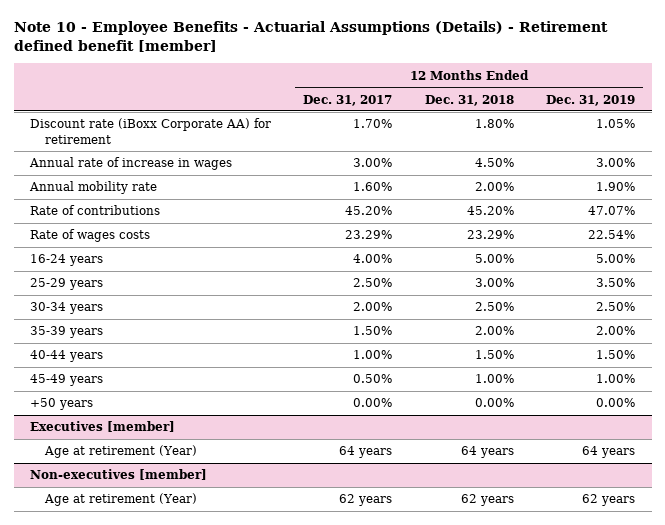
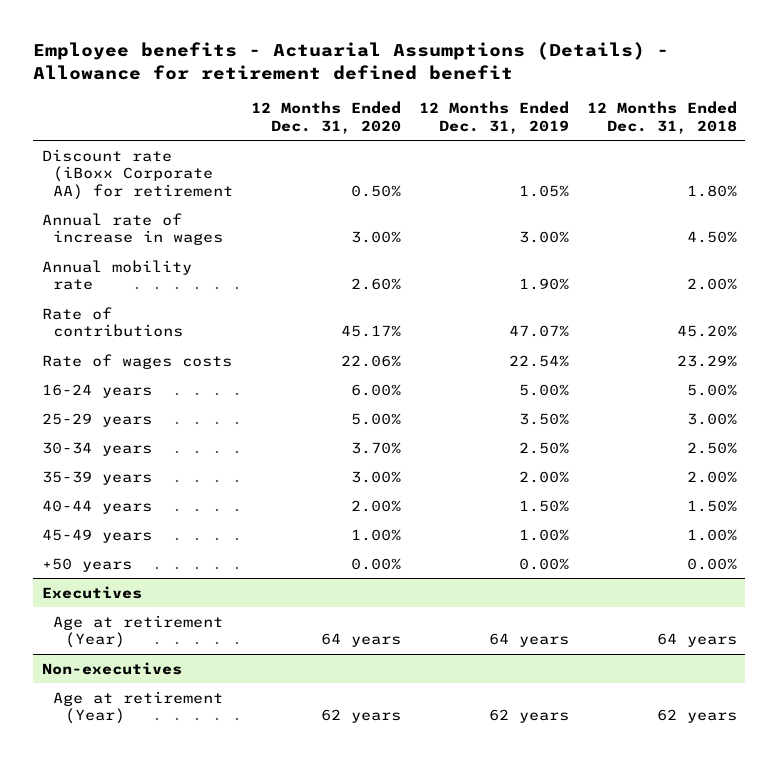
- Note 10 - Employee Benefits - Actuarial Assumptions (Details) - Retirement defined benefit [member]
+ Employee benefits - Actuarial Assumptions (Details) - Allowance for retirement defined benefit
- | 12 Months Ended Dec. 31, 2017 | 12 Months Ended Dec. 31, 2018 | 12 Months Ended Dec. 31, 2019
+ | 12 Months Ended Dec. 31, 2020 | 12 Months Ended Dec. 31, 2019 | 12 Months Ended Dec. 31, 2018
- Executives [member]
+ Executives
- Non-executives [member]
+ Non-executives

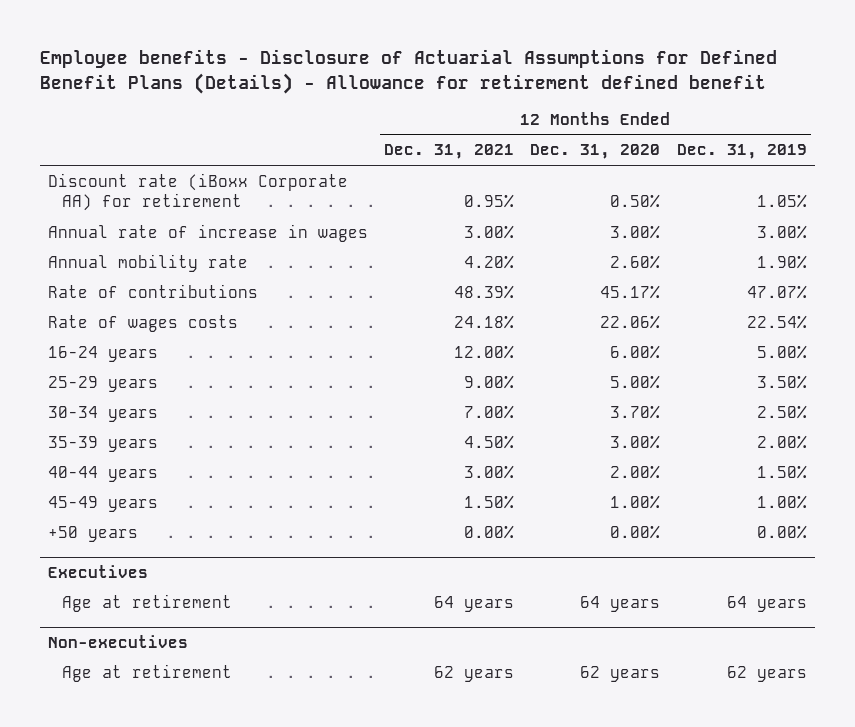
- Employee benefits - Actuarial Assumptions (Details) - Allowance for retirement defined benefit
+ Employee benefits - Disclosure of Actuarial Assumptions for Defined Benefit Plans (Details) - Allowance for retirement defined benefit
- | 12 Months Ended Dec. 31, 2020 | 12 Months Ended Dec. 31, 2019 | 12 Months Ended Dec. 31, 2018
+ | 12 Months Ended Dec. 31, 2021 | 12 Months Ended Dec. 31, 2020 | 12 Months Ended Dec. 31, 2019
@ Executives
- Age at retirement (Year) | 64 years | 64 years | 64 years
+ Age at retirement | 64 years | 64 years | 64 years
@ Non-executives
- Age at retirement (Year) | 62 years | 62 years | 62 years
+ Age at retirement | 62 years | 62 years | 62 years

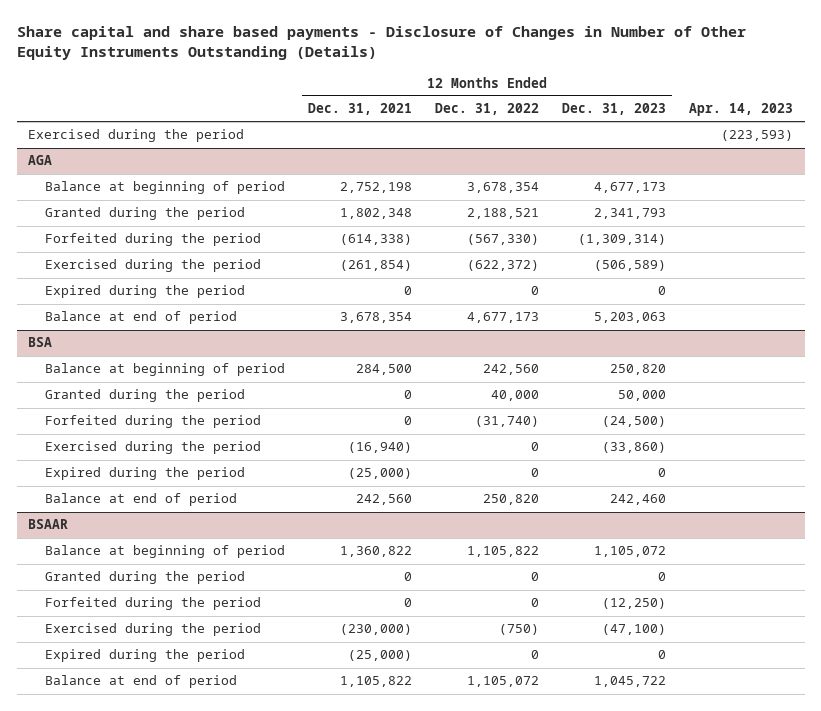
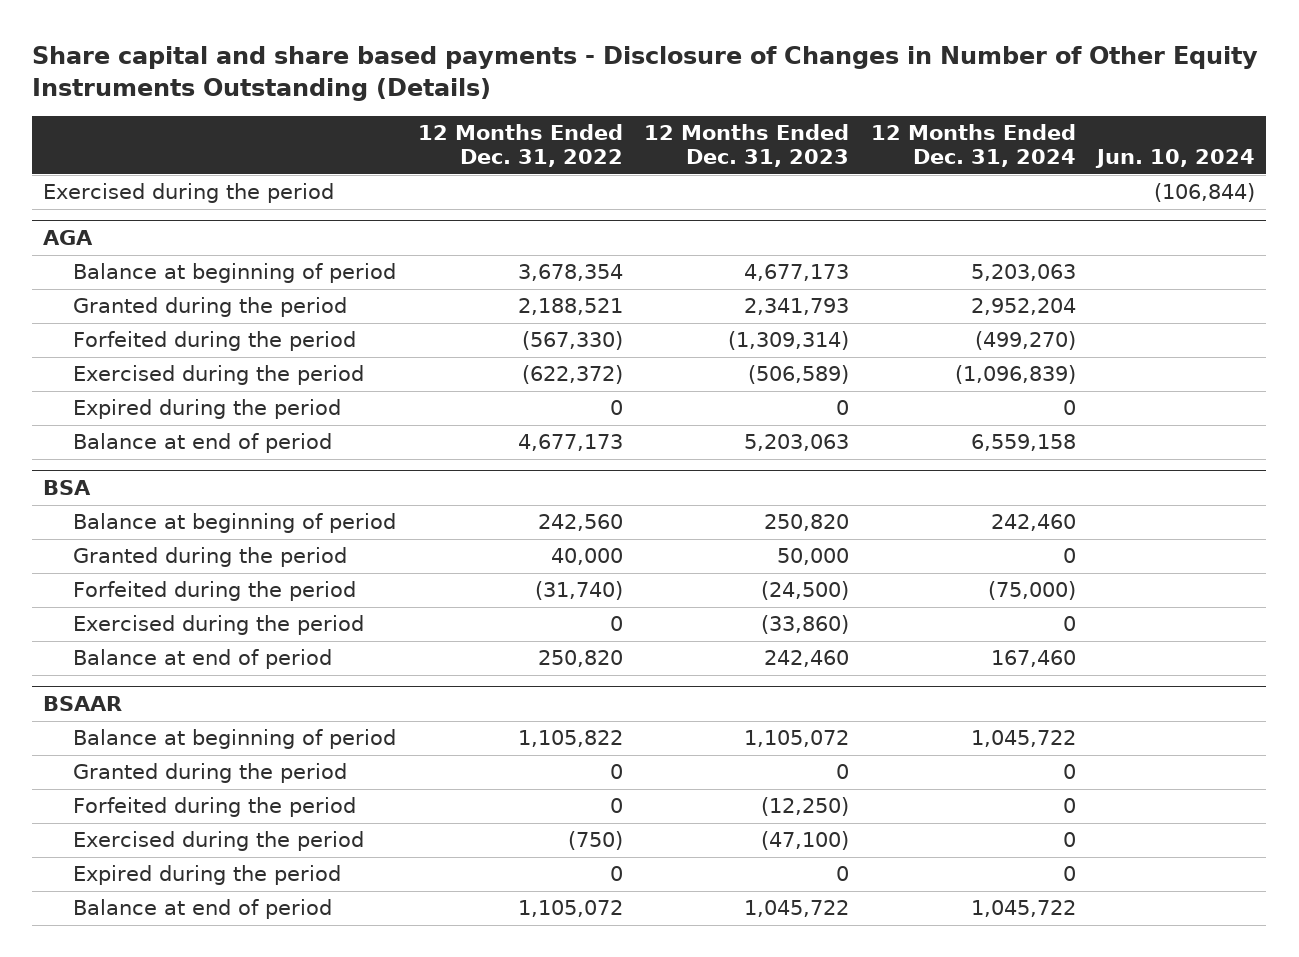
- | 12 Months Ended Dec. 31, 2021 | 12 Months Ended Dec. 31, 2022 | 12 Months Ended Dec. 31, 2023 | Apr. 14, 2023
+ | 12 Months Ended Dec. 31, 2022 | 12 Months Ended Dec. 31, 2023 | 12 Months Ended Dec. 31, 2024 | Jun. 10, 2024
@ BSA
- Expired during the period | (25,000) | 0 | 0 |

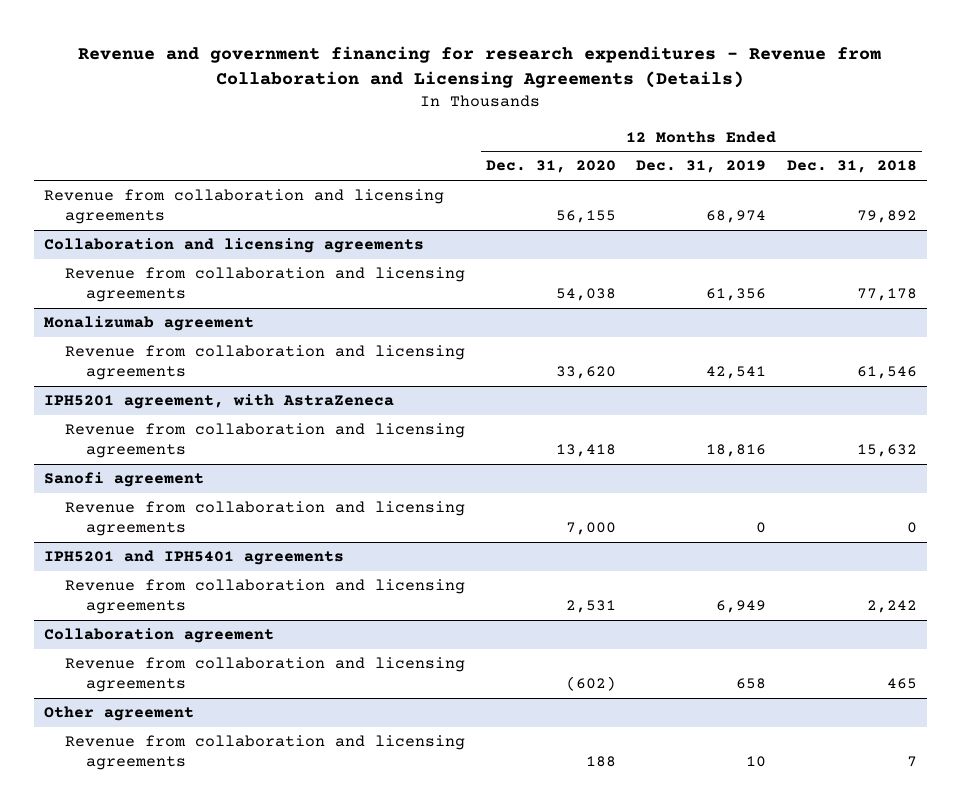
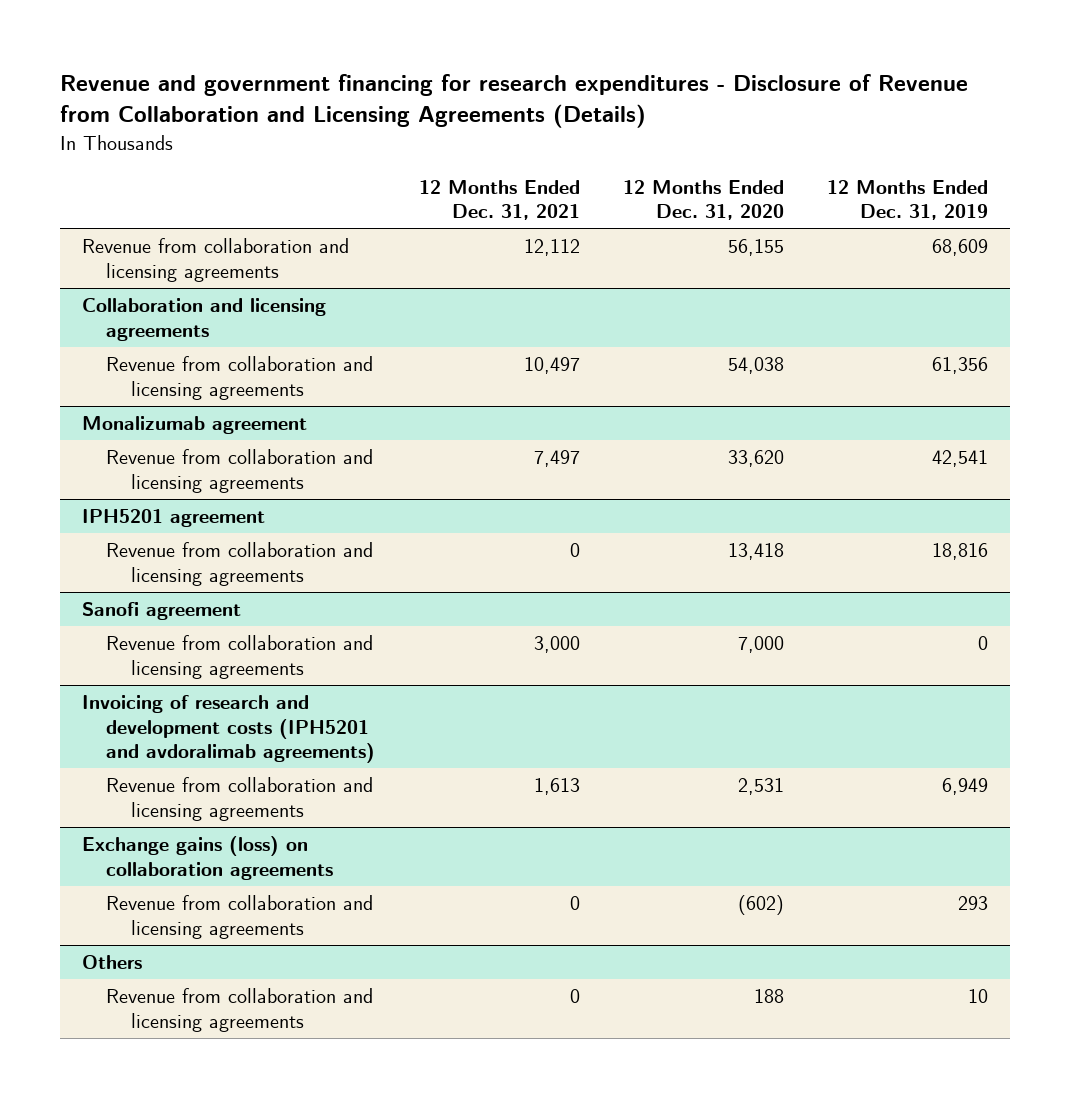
- Revenue and government financing for research expenditures - Revenue from Collaboration and Licensing Agreements (Details)
+ Revenue and government financing for research expenditures - Disclosure of Revenue from Collaboration and Licensing Agreements (Details)
- | 12 Months Ended Dec. 31, 2020 | 12 Months Ended Dec. 31, 2019 | 12 Months Ended Dec. 31, 2018
+ | 12 Months Ended Dec. 31, 2021 | 12 Months Ended Dec. 31, 2020 | 12 Months Ended Dec. 31, 2019
- Revenue from collaboration and licensing agreements | 56,155 | 68,974 | 79,892
+ Revenue from collaboration and licensing agreements | 12,112 | 56,155 | 68,609
- IPH5201 agreement, with AstraZeneca
+ IPH5201 agreement
- IPH5201 and IPH5401 agreements
+ Invoicing of research and development costs (IPH5201 and avdoralimab agreements)
- Collaboration agreement
- Revenue from collaboration and licensing agreements | (602) | 658 | 465
- Other agreement
+ Exchange gains (loss) on collaboration agreements
+ Revenue from collaboration and licensing agreements | 0 | (602) | 293
+ Others

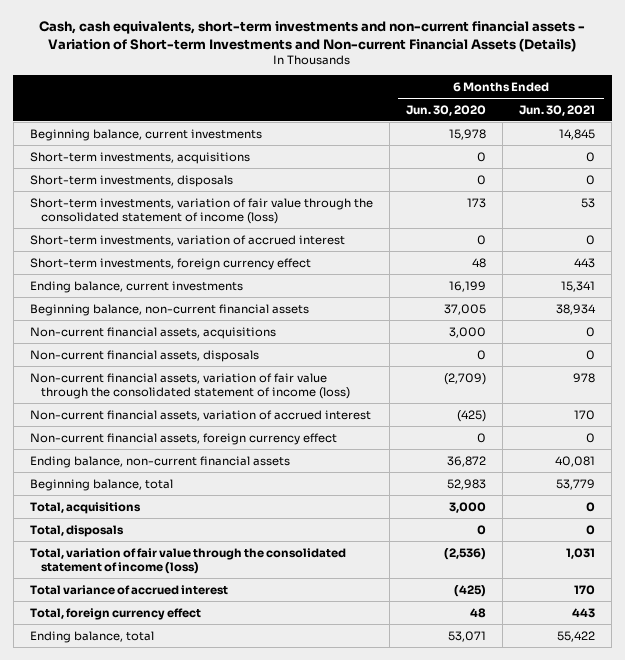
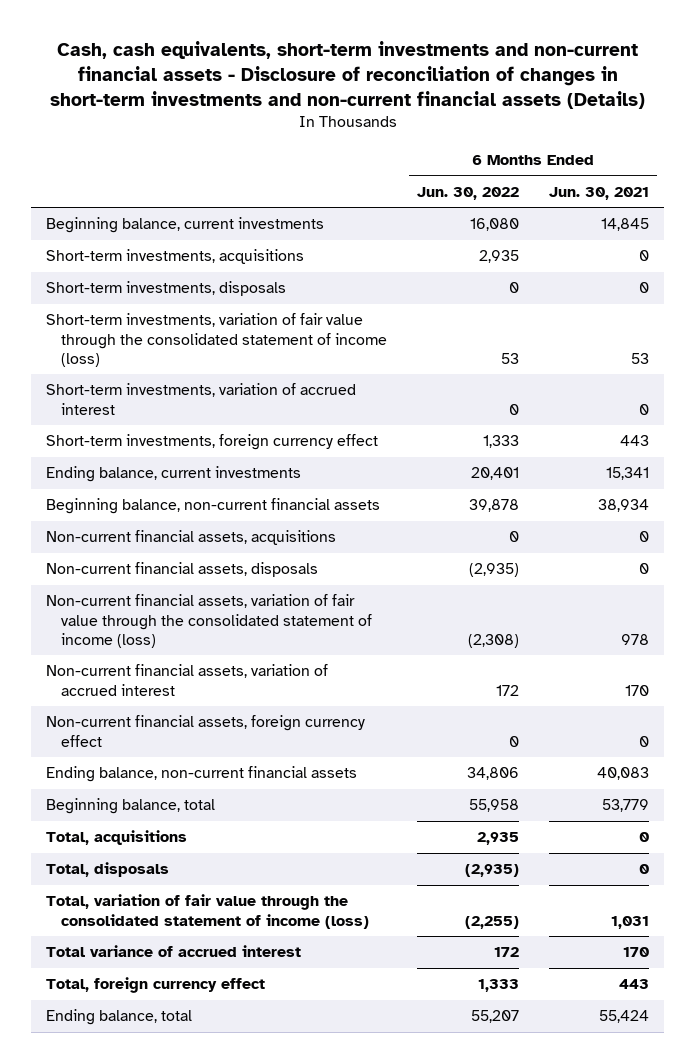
- Cash, cash equivalents, short-term investments and non-current financial assets - Variation of Short-term Investments and Non-current Financial Assets (Details)
+ Cash, cash equivalents, short-term investments and non-current financial assets - Disclosure of reconciliation of changes in short-term investments and non-current financial assets (Details)
- | 6 Months Ended Jun. 30, 2020 | 6 Months Ended Jun. 30, 2021
+ | 6 Months Ended Jun. 30, 2022 | 6 Months Ended Jun. 30, 2021
- Ending balance, non-current financial assets | 36,872 | 40,081
+ Ending balance, non-current financial assets | 34,806 | 40,083
- Ending balance, total | 53,071 | 55,422
+ Ending balance, total | 55,207 | 55,424

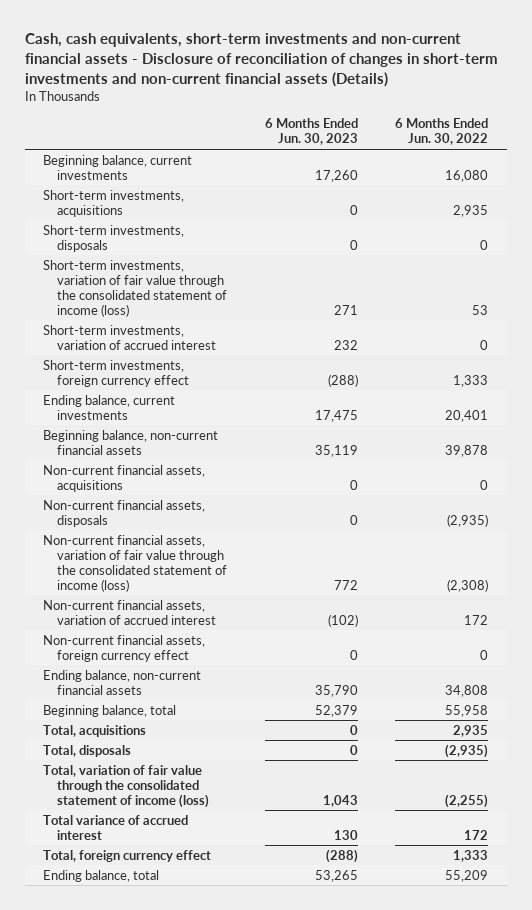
- | 6 Months Ended Jun. 30, 2022 | 6 Months Ended Jun. 30, 2021
+ | 6 Months Ended Jun. 30, 2023 | 6 Months Ended Jun. 30, 2022
- Ending balance, non-current financial assets | 34,806 | 40,083
+ Ending balance, non-current financial assets | 35,790 | 34,808
- Ending balance, total | 55,207 | 55,424
+ Ending balance, total | 53,265 | 55,209

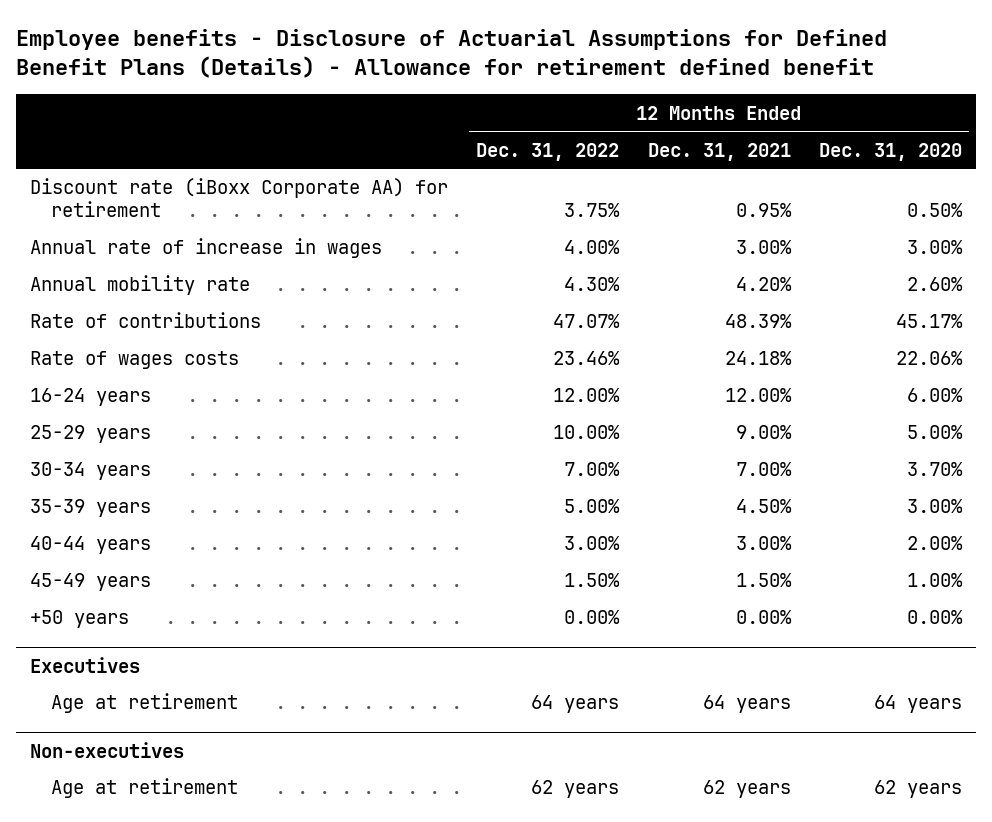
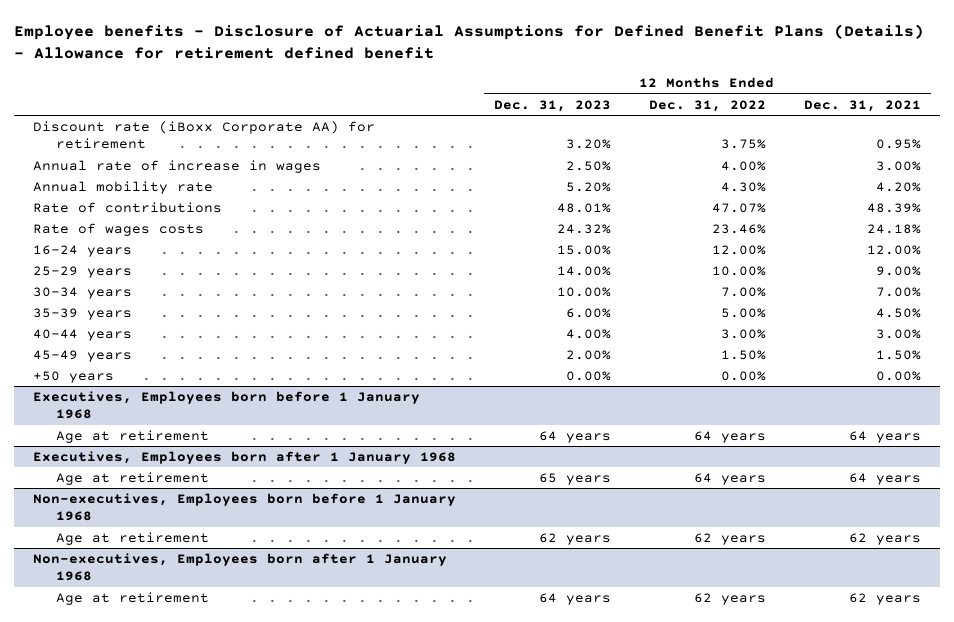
- | 12 Months Ended Dec. 31, 2022 | 12 Months Ended Dec. 31, 2021 | 12 Months Ended Dec. 31, 2020
+ | 12 Months Ended Dec. 31, 2023 | 12 Months Ended Dec. 31, 2022 | 12 Months Ended Dec. 31, 2021
- Executives
+ Executives, Employees born before 1 January 1968
- Non-executives
+ Executives, Employees born after 1 January 1968
+ Age at retirement | 65 years | 64 years | 64 years
+ Non-executives, Employees born before 1 January 1968
+ Non-executives, Employees born after 1 January 1968
+ Age at retirement | 64 years | 62 years | 62 years

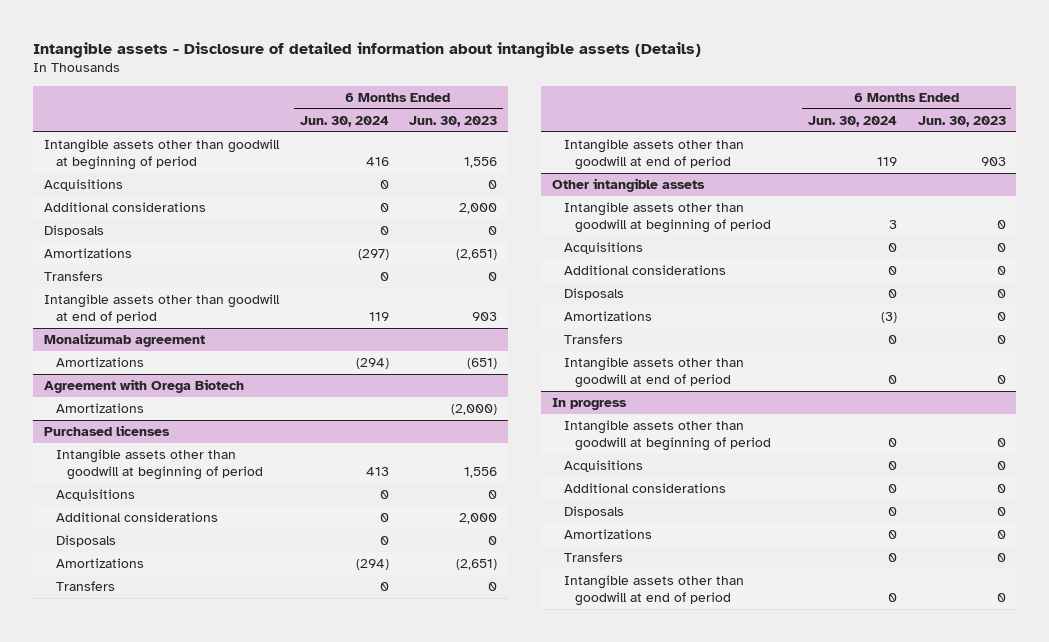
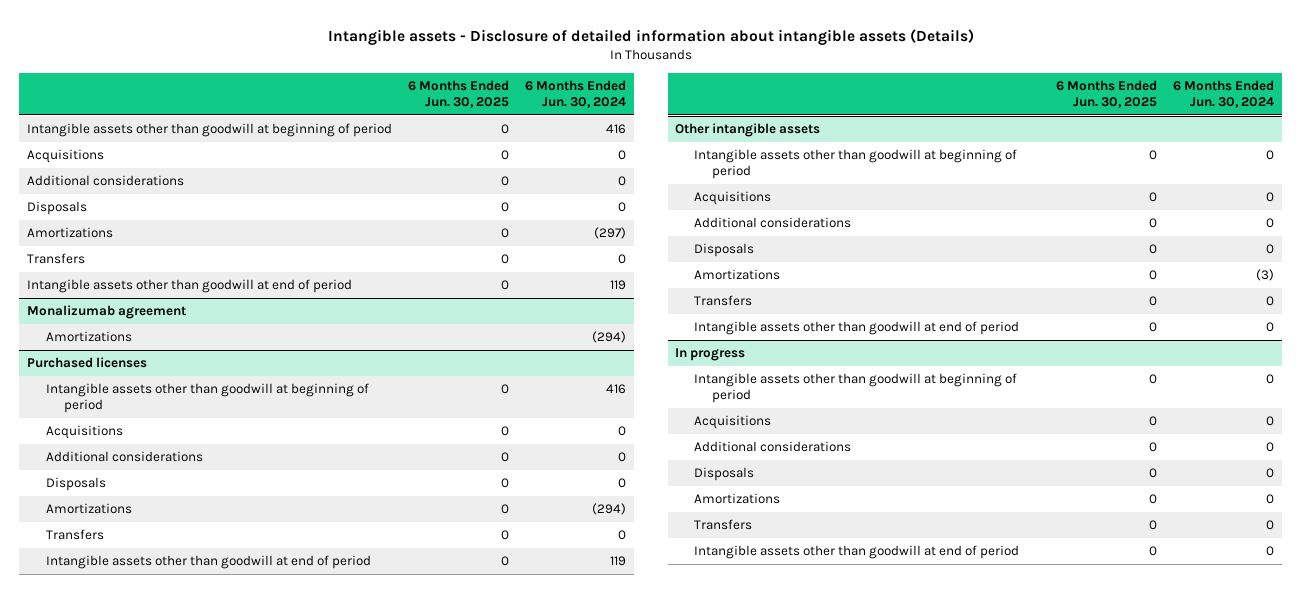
- | 6 Months Ended Jun. 30, 2024 | 6 Months Ended Jun. 30, 2023
+ | 6 Months Ended Jun. 30, 2025 | 6 Months Ended Jun. 30, 2024
- Agreement with Orega Biotech
- Amortizations | | (2,000)
@ Purchased licenses
- Intangible assets other than goodwill at beginning of period | 413 | 1,556
+ Intangible assets other than goodwill at beginning of period | 0 | 416
@ Other intangible assets
- Intangible assets other than goodwill at beginning of period | 3 | 0
+ Intangible assets other than goodwill at beginning of period | 0 | 0

